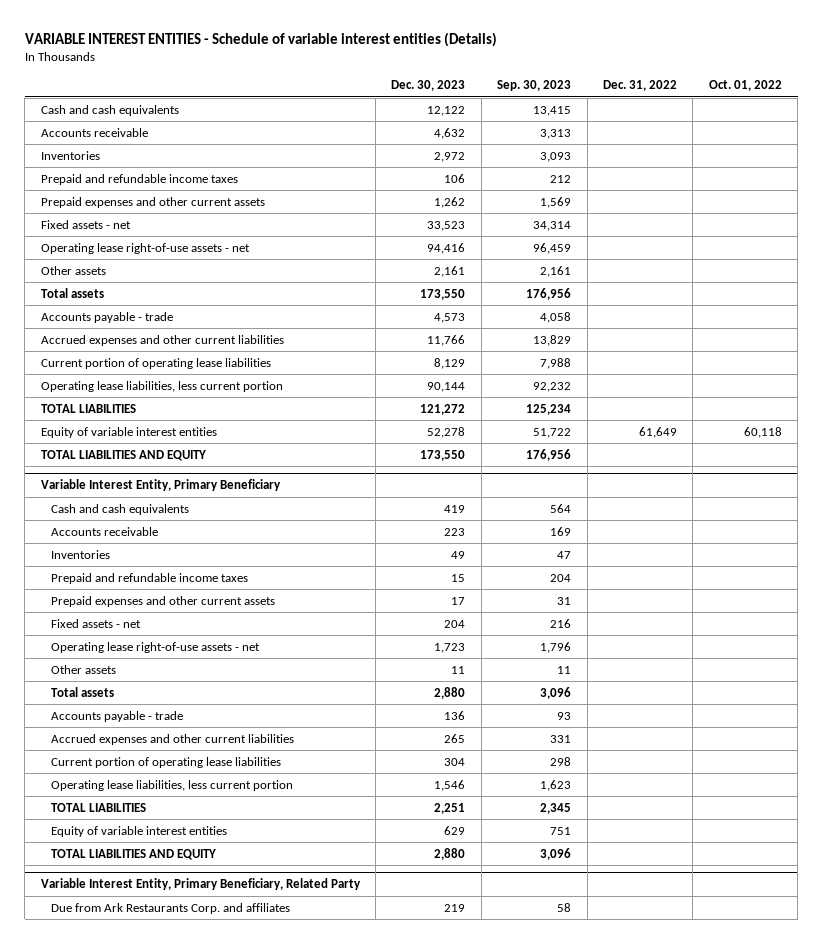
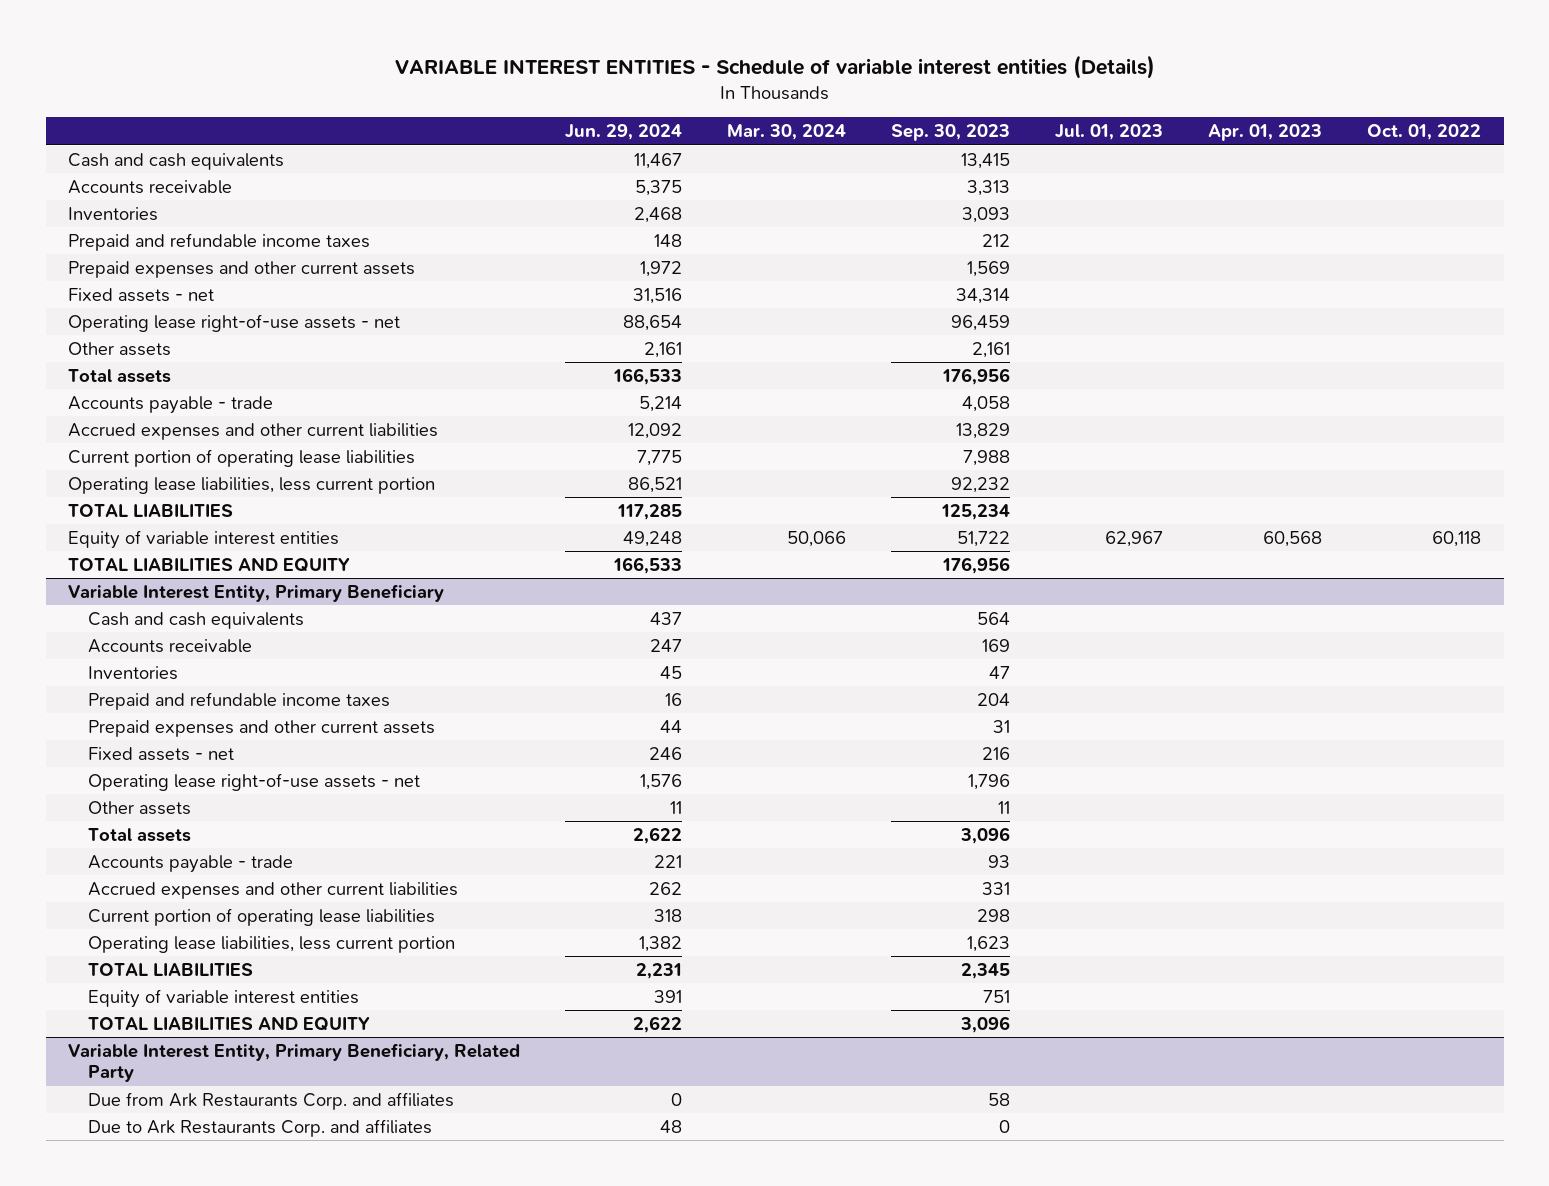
- | Dec. 30, 2023 | Sep. 30, 2023 | Dec. 31, 2022 | Oct. 01, 2022
+ | Jun. 29, 2024 | Mar. 30, 2024 | Sep. 30, 2023 | Jul. 01, 2023 | Apr. 01, 2023 | Oct. 01, 2022
@ Variable Interest Entity, Primary Beneficiary, Related Party
+ Due to Ark Restaurants Corp. and affiliates | 48 | | 0 | | |

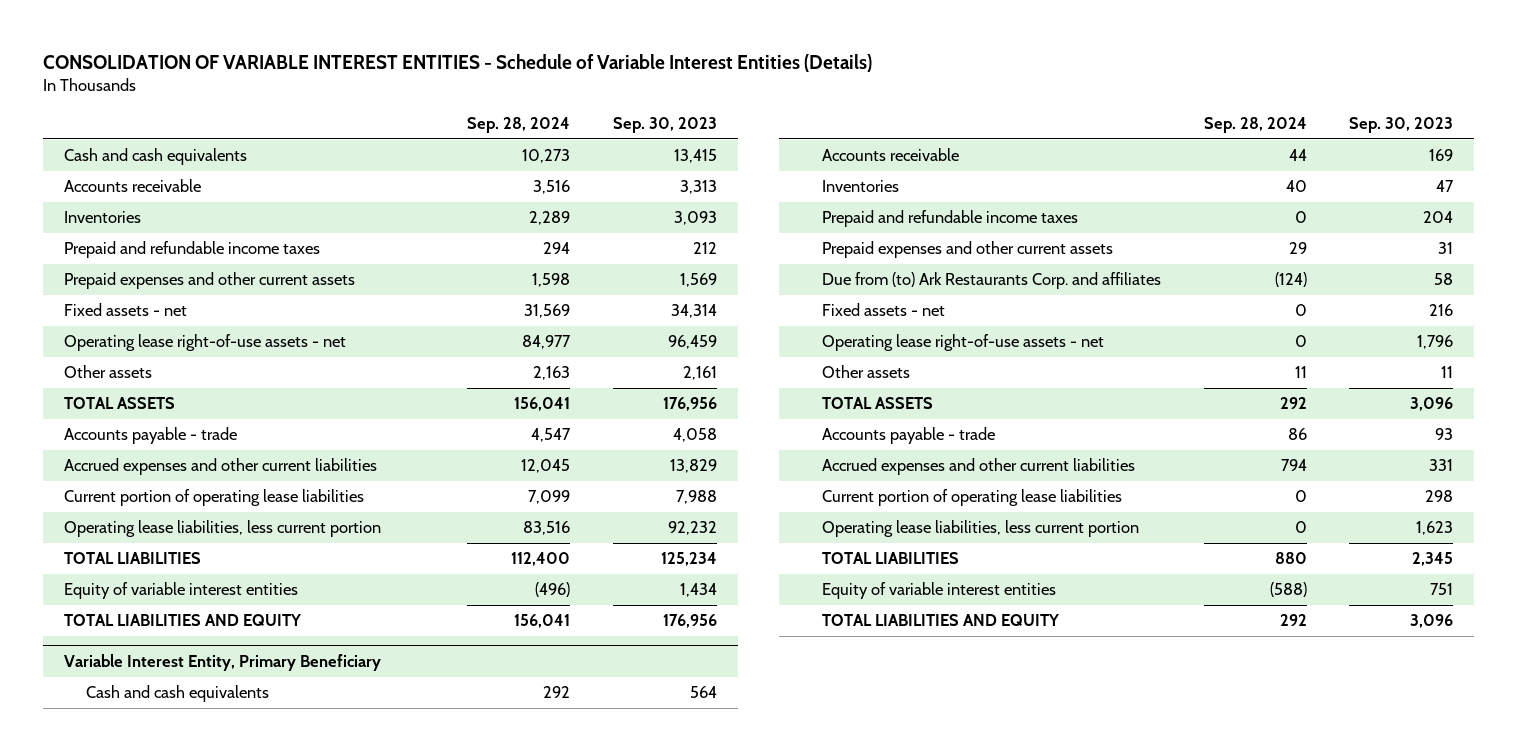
- VARIABLE INTEREST ENTITIES - Schedule of variable interest entities (Details)
+ CONSOLIDATION OF VARIABLE INTEREST ENTITIES - Schedule of Variable Interest Entities (Details)
- | Jun. 29, 2024 | Mar. 30, 2024 | Sep. 30, 2023 | Jul. 01, 2023 | Apr. 01, 2023 | Oct. 01, 2022
+ | Sep. 28, 2024 | Sep. 30, 2023
- Total assets | 166,533 | | 176,956 | | |
+ TOTAL ASSETS | 156,041 | 176,956
- Equity of variable interest entities | 49,248 | 50,066 | 51,722 | 62,967 | 60,568 | 60,118
+ Equity of variable interest entities | (496) | 1,434
@ Variable Interest Entity, Primary Beneficiary
+ Due from (to) Ark Restaurants Corp. and affiliates | (124) | 58
- Total assets | 2,622 | | 3,096 | | |
+ TOTAL ASSETS | 292 | 3,096
- Variable Interest Entity, Primary Beneficiary, Related Party
- Due from Ark Restaurants Corp. and affiliates | 0 | | 58 | | |
- Due to Ark Restaurants Corp. and affiliates | 48 | | 0 | | |

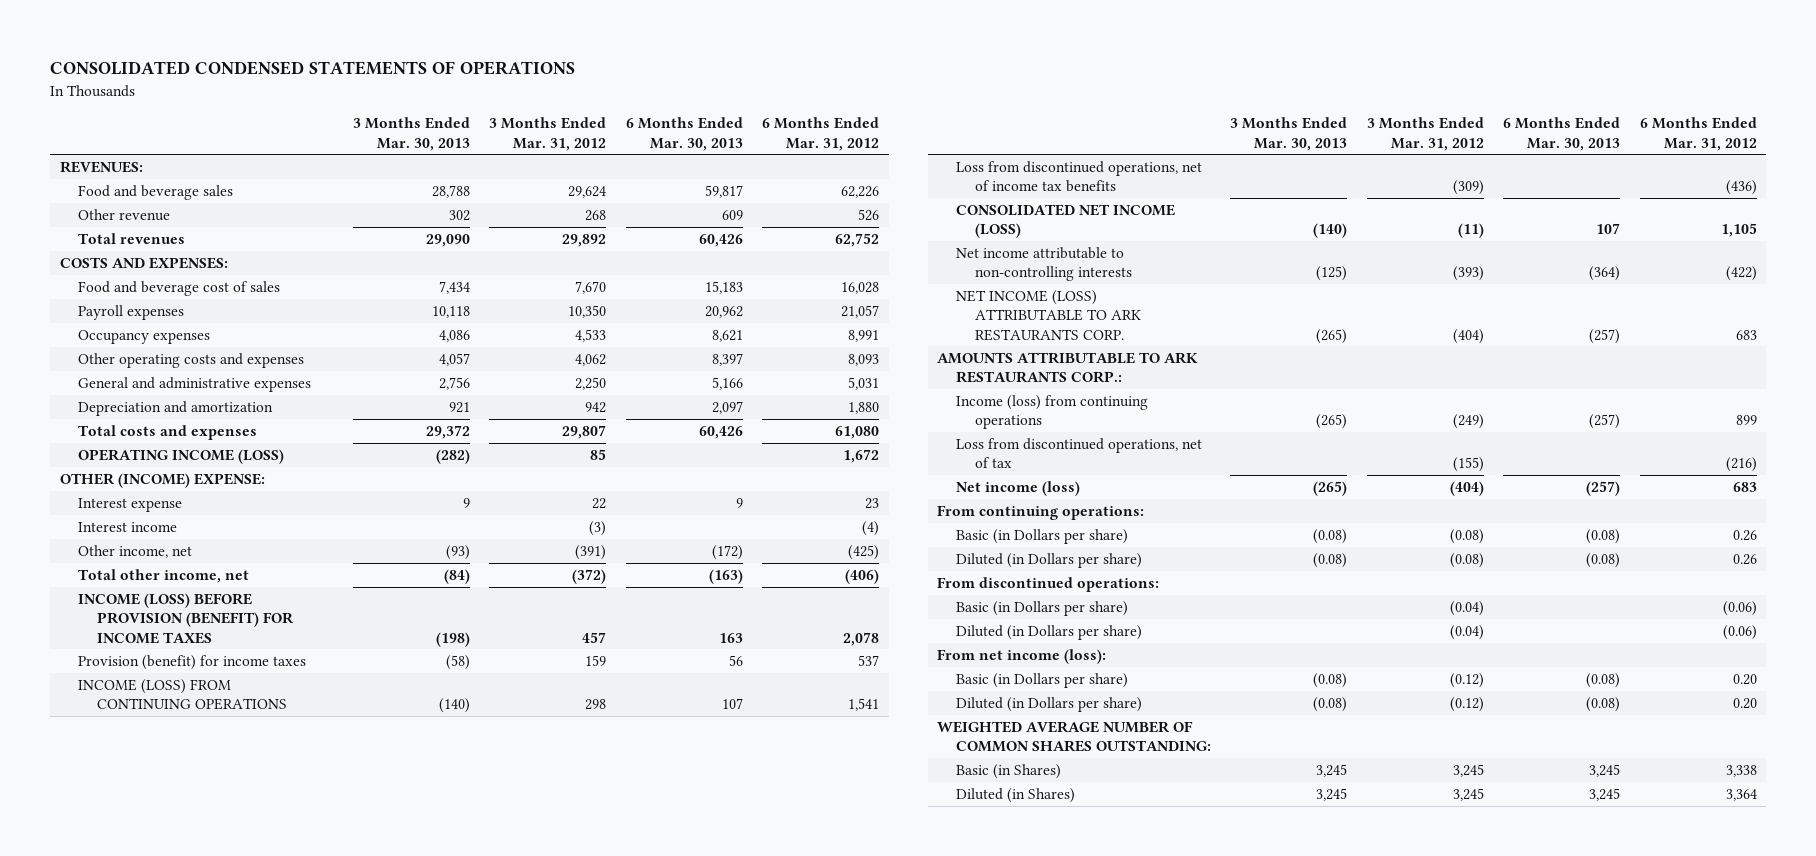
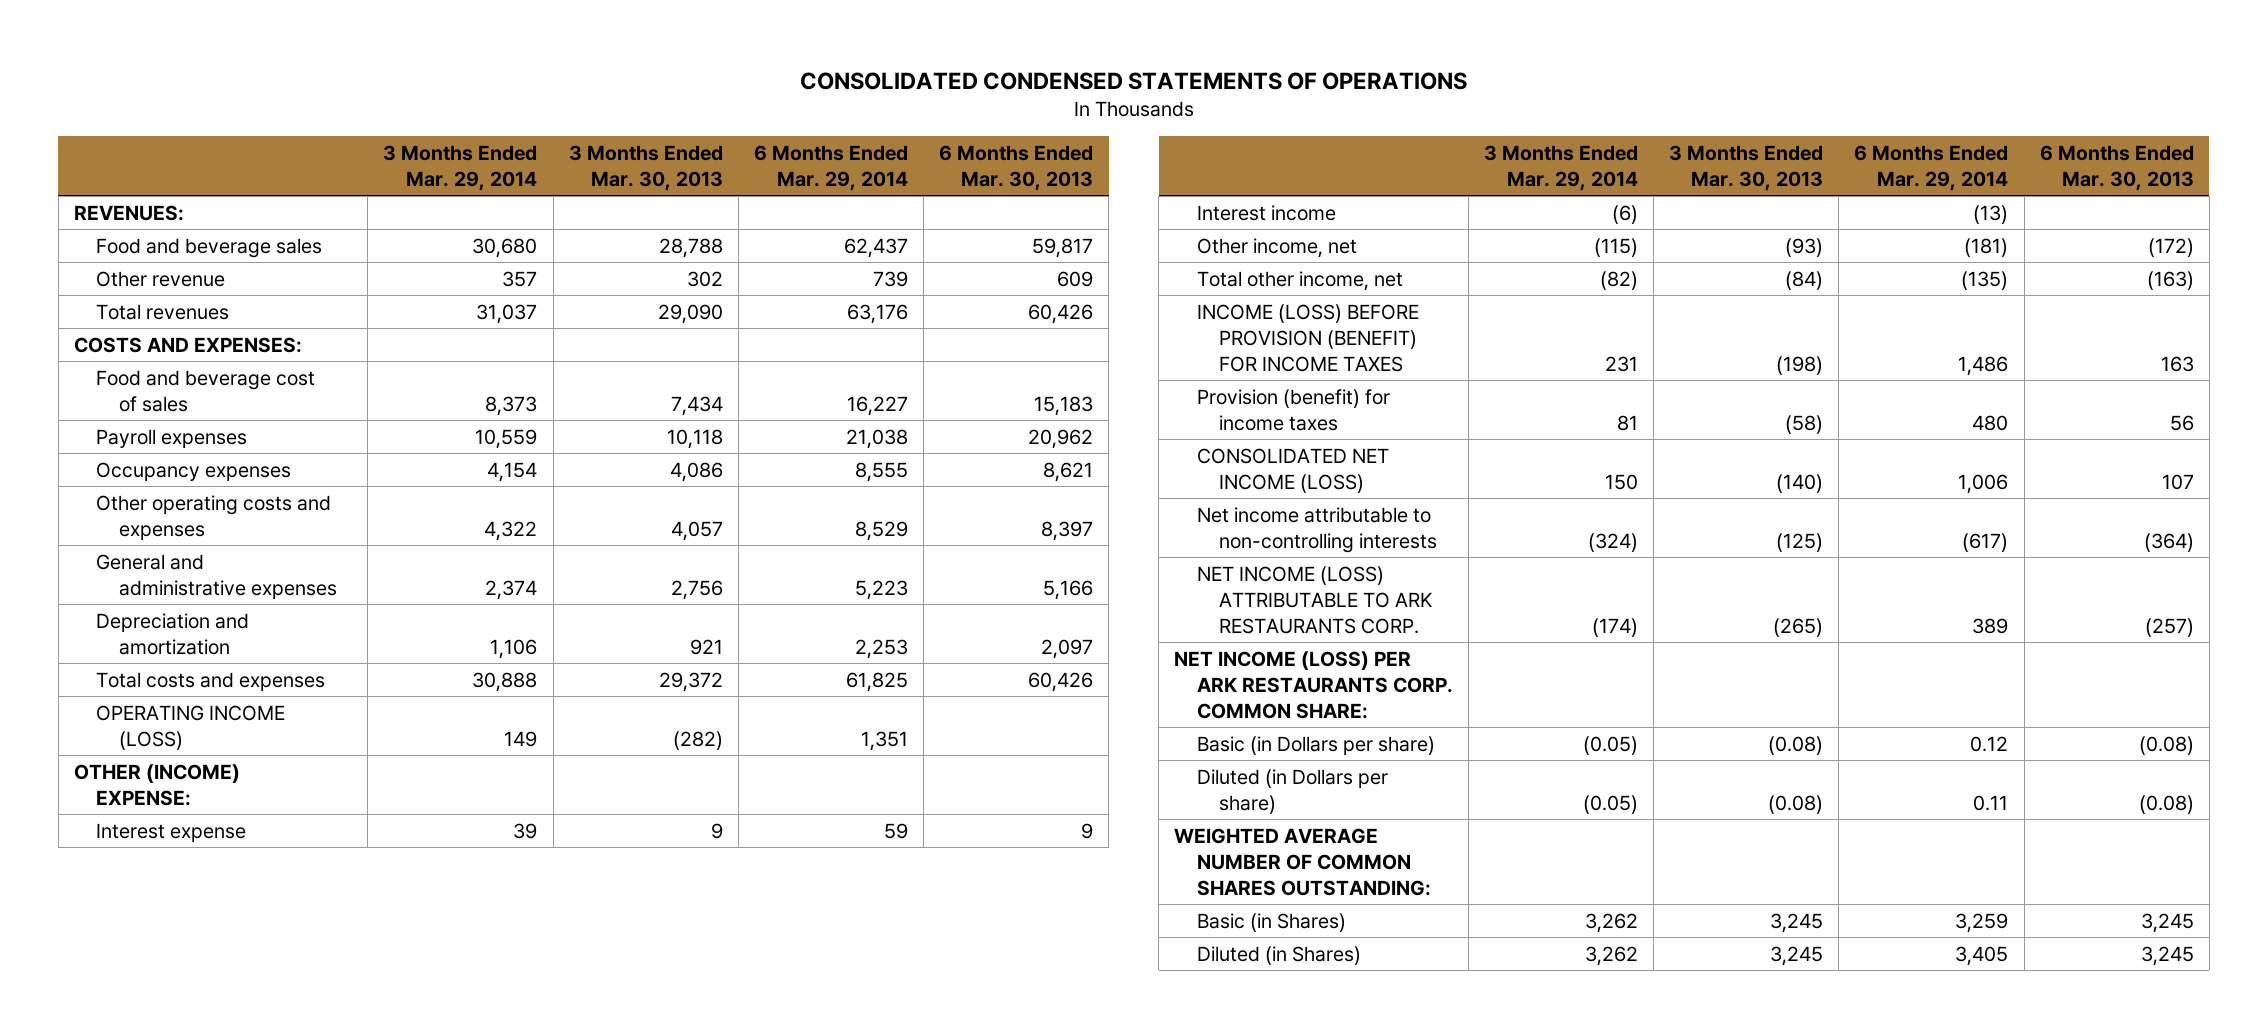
- | 3 Months Ended Mar. 30, 2013 | 3 Months Ended Mar. 31, 2012 | 6 Months Ended Mar. 30, 2013 | 6 Months Ended Mar. 31, 2012
+ | 3 Months Ended Mar. 29, 2014 | 3 Months Ended Mar. 30, 2013 | 6 Months Ended Mar. 29, 2014 | 6 Months Ended Mar. 30, 2013
- INCOME (LOSS) FROM CONTINUING OPERATIONS | (140) | 298 | 107 | 1,541
- Loss from discontinued operations, net of income tax benefits | | (309) | | (436)
- AMOUNTS ATTRIBUTABLE TO ARK RESTAURANTS CORP.:
- Income (loss) from continuing operations | (265) | (249) | (257) | 899
- Loss from discontinued operations, net of tax | | (155) | | (216)
- Net income (loss) | (265) | (404) | (257) | 683
- From continuing operations:
- Basic (in Dollars per share) | (0.08) | (0.08) | (0.08) | 0.26
- Diluted (in Dollars per share) | (0.08) | (0.08) | (0.08) | 0.26
- From discontinued operations:
- Basic (in Dollars per share) | | (0.04) | | (0.06)
- Diluted (in Dollars per share) | | (0.04) | | (0.06)
- From net income (loss):
+ NET INCOME (LOSS) PER ARK RESTAURANTS CORP. COMMON SHARE:

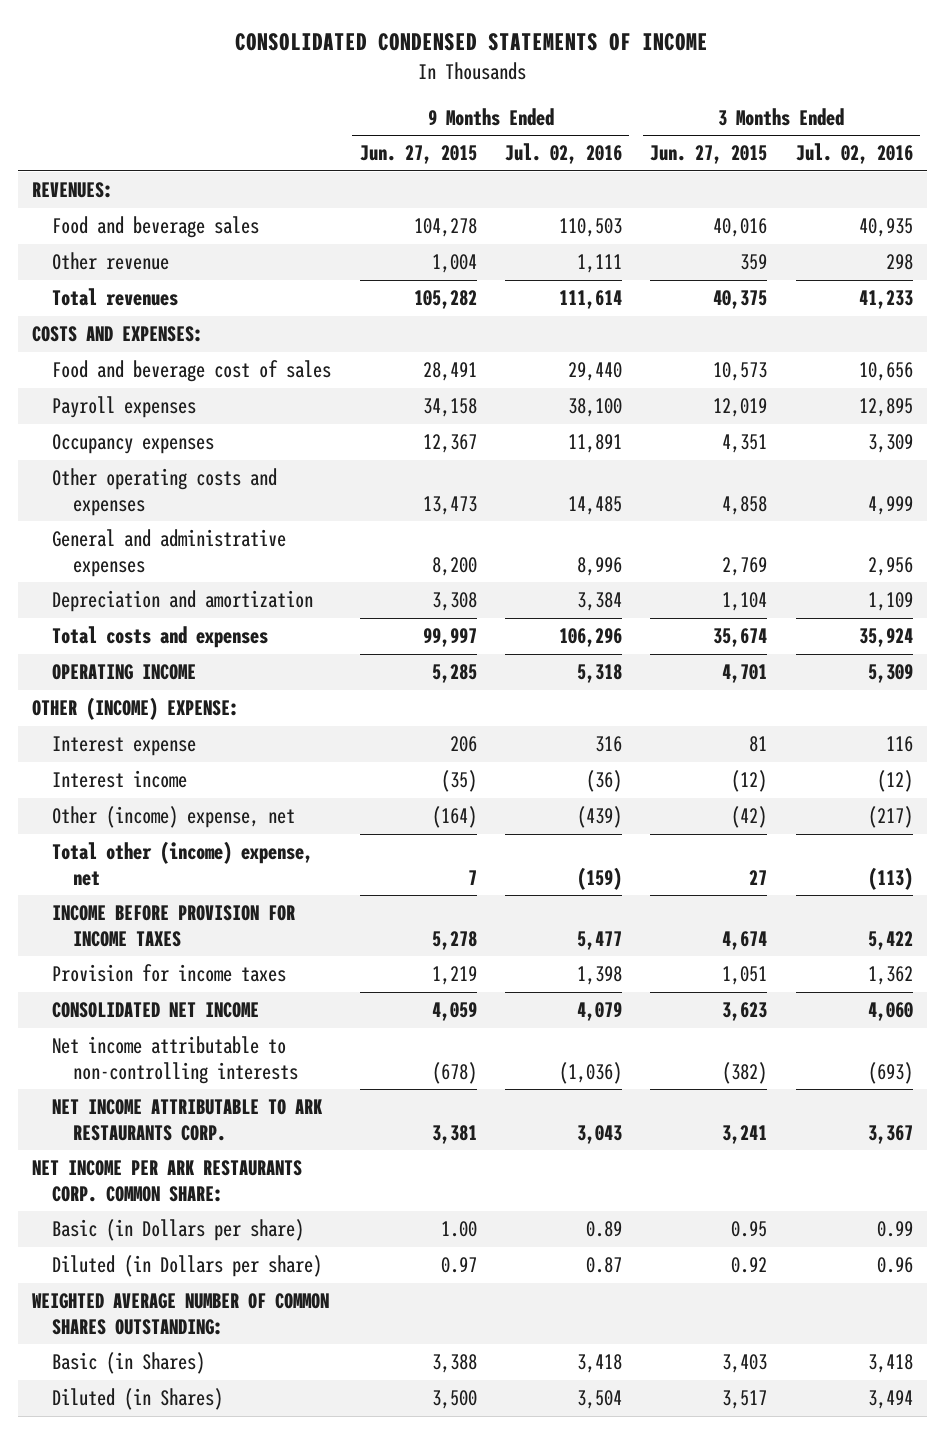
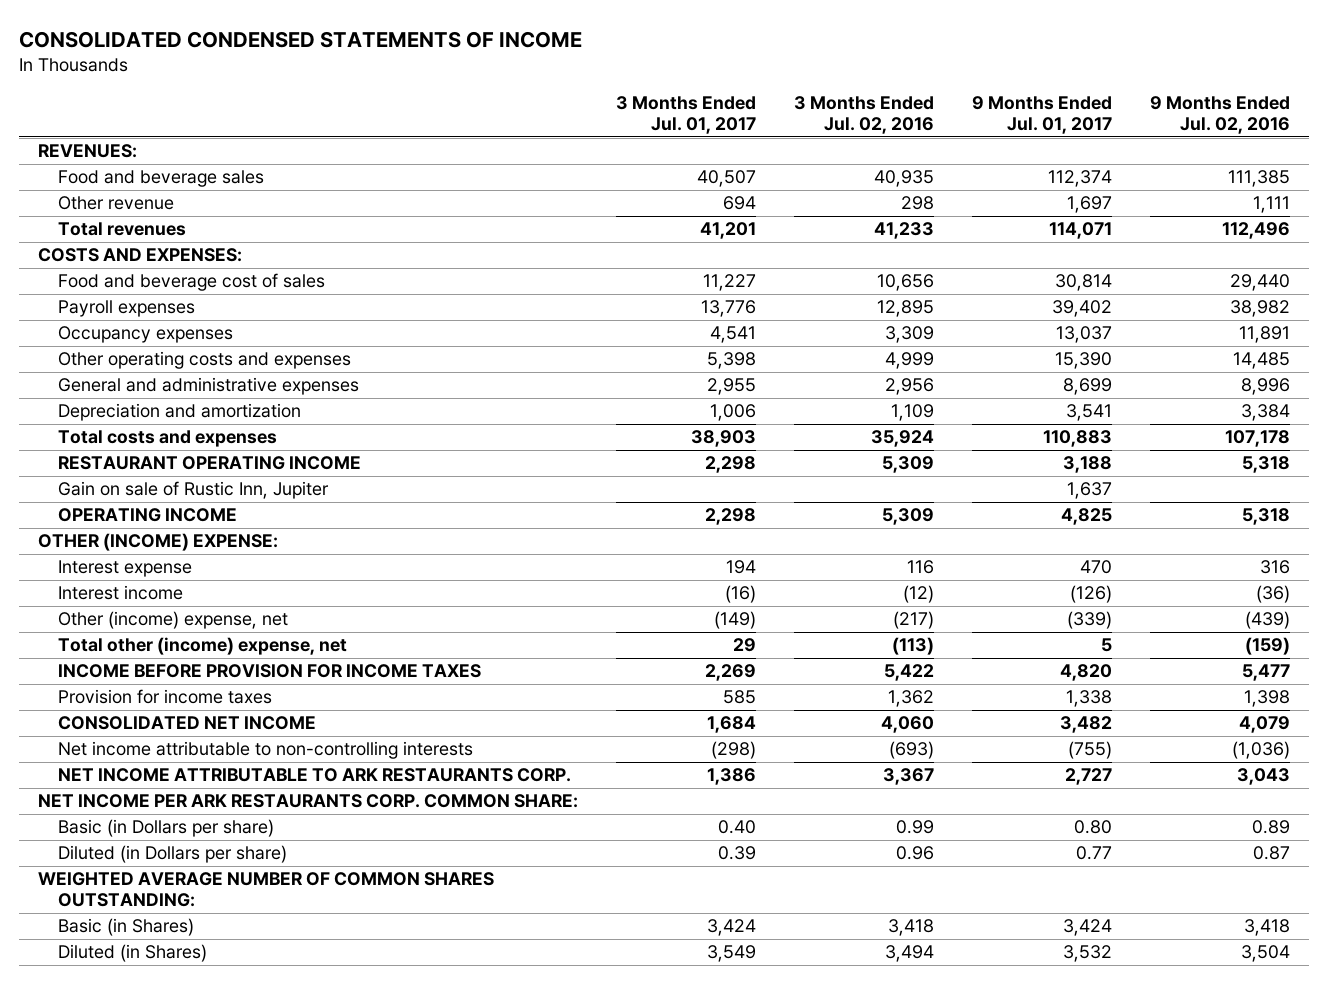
- | 9 Months Ended Jun. 27, 2015 | 9 Months Ended Jul. 02, 2016 | 3 Months Ended Jun. 27, 2015 | 3 Months Ended Jul. 02, 2016
+ | 3 Months Ended Jul. 01, 2017 | 3 Months Ended Jul. 02, 2016 | 9 Months Ended Jul. 01, 2017 | 9 Months Ended Jul. 02, 2016
- Food and beverage sales | 104,278 | 110,503 | 40,016 | 40,935
+ Food and beverage sales | 40,507 | 40,935 | 112,374 | 111,385
- Total revenues | 105,282 | 111,614 | 40,375 | 41,233
+ Total revenues | 41,201 | 41,233 | 114,071 | 112,496
- Payroll expenses | 34,158 | 38,100 | 12,019 | 12,895
+ Payroll expenses | 13,776 | 12,895 | 39,402 | 38,982
- Total costs and expenses | 99,997 | 106,296 | 35,674 | 35,924
+ Total costs and expenses | 38,903 | 35,924 | 110,883 | 107,178
+ RESTAURANT OPERATING INCOME | 2,298 | 5,309 | 3,188 | 5,318
+ Gain on sale of Rustic Inn, Jupiter | | | 1,637 |

